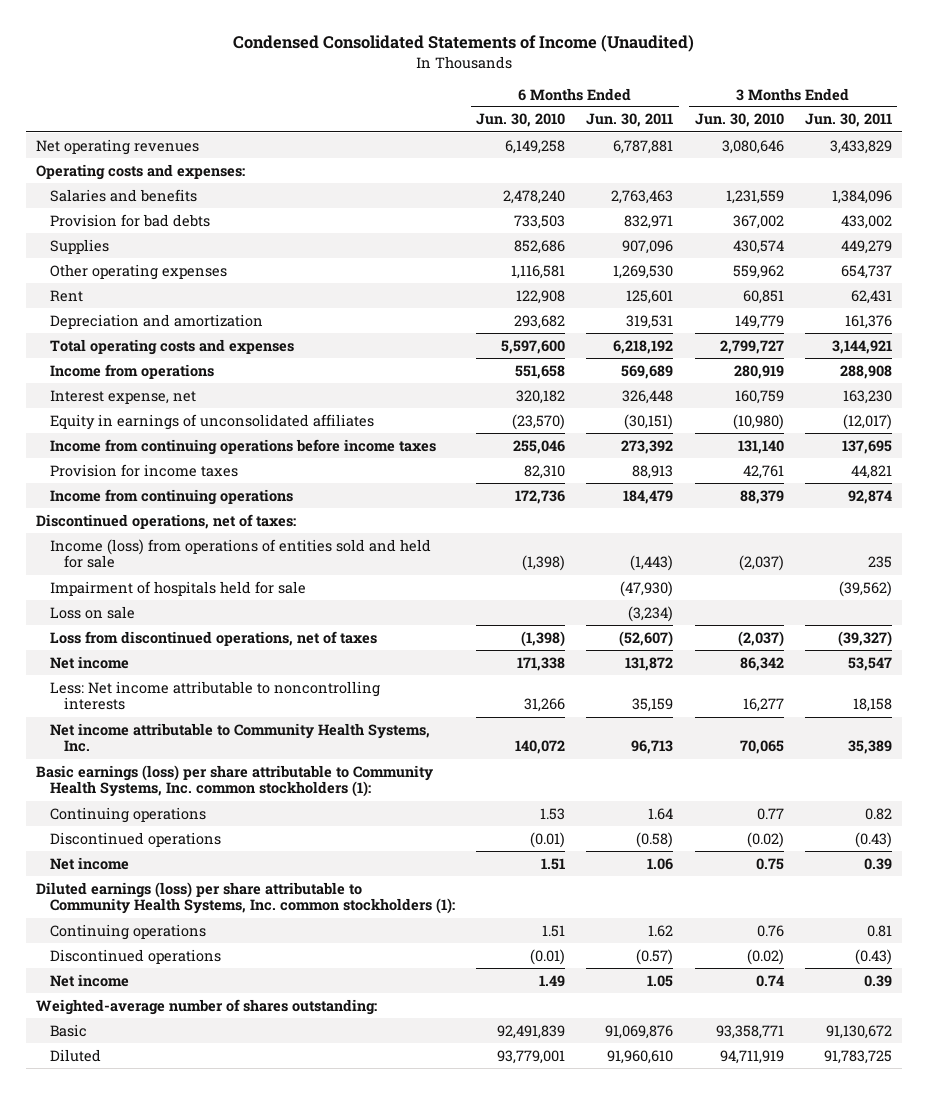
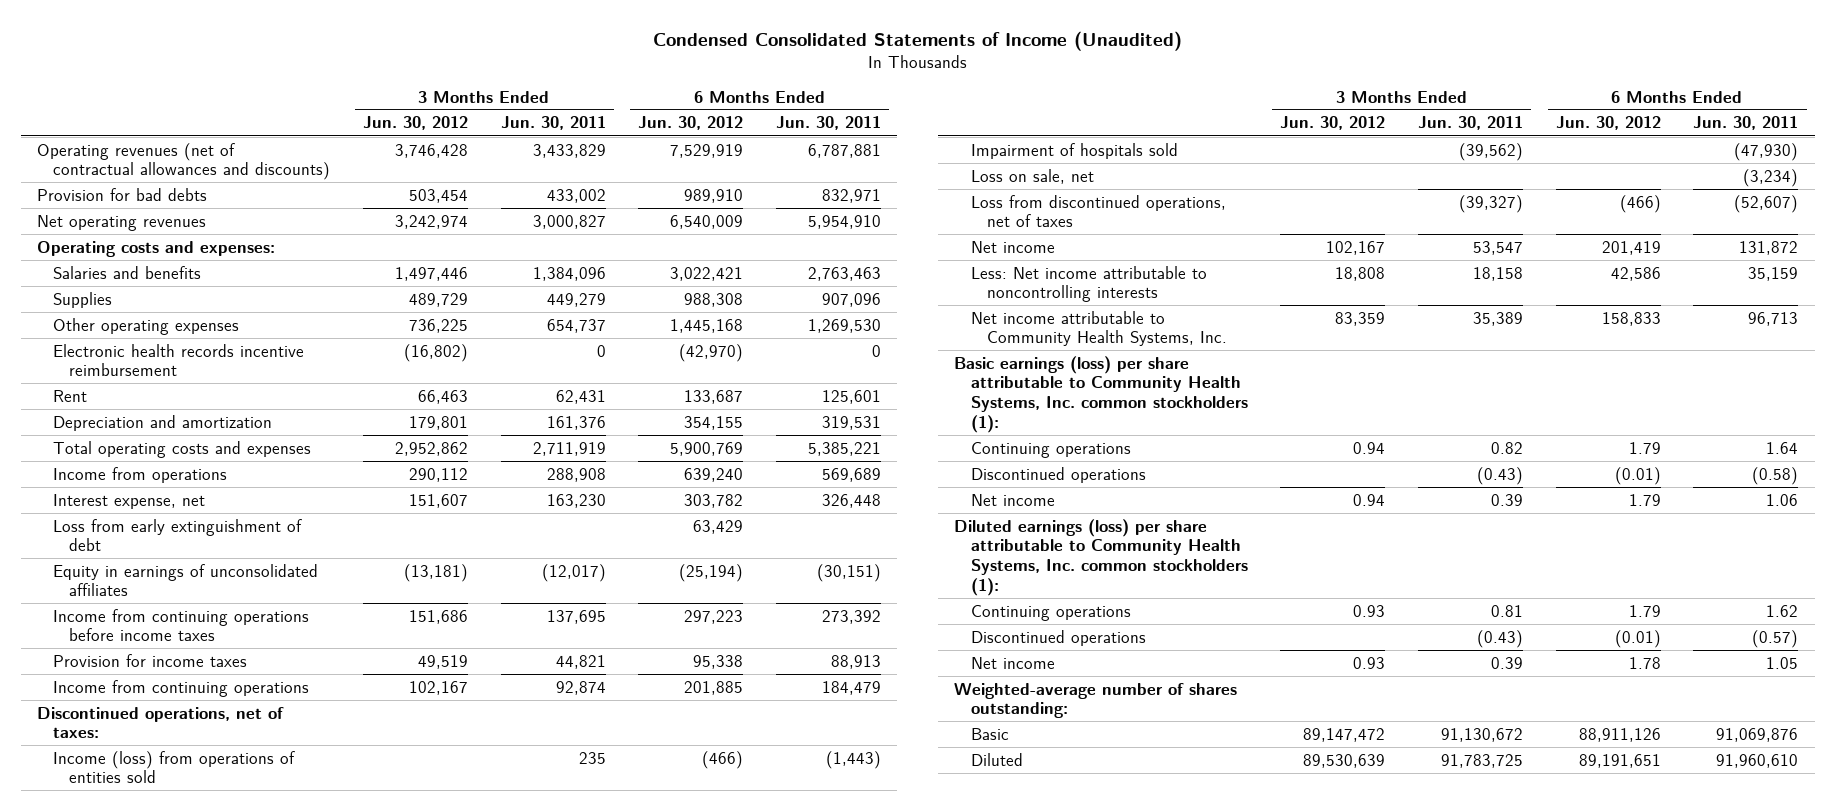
- | 6 Months Ended Jun. 30, 2010 | 6 Months Ended Jun. 30, 2011 | 3 Months Ended Jun. 30, 2010 | 3 Months Ended Jun. 30, 2011
+ | 3 Months Ended Jun. 30, 2012 | 3 Months Ended Jun. 30, 2011 | 6 Months Ended Jun. 30, 2012 | 6 Months Ended Jun. 30, 2011
- Net operating revenues | 6,149,258 | 6,787,881 | 3,080,646 | 3,433,829
+ Operating revenues (net of contractual allowances and discounts) | 3,746,428 | 3,433,829 | 7,529,919 | 6,787,881
moved up: Provision for bad debts | 503,454 | 433,002 | 989,910 | 832,971
+ Net operating revenues | 3,242,974 | 3,000,827 | 6,540,009 | 5,954,910
+ Electronic health records incentive reimbursement | (16,802) | 0 | (42,970) | 0
- Total operating costs and expenses | 5,597,600 | 6,218,192 | 2,799,727 | 3,144,921
+ Total operating costs and expenses | 2,952,862 | 2,711,919 | 5,900,769 | 5,385,221
+ Loss from early extinguishment of debt | | | 63,429 |
- Income (loss) from operations of entities sold and held for sale | (1,398) | (1,443) | (2,037) | 235
- Impairment of hospitals held for sale | | (47,930) | | (39,562)
- Loss on sale | | (3,234) | |
+ Income (loss) from operations of entities sold | | 235 | (466) | (1,443)
+ Impairment of hospitals sold | | (39,562) | | (47,930)
+ Loss on sale, net | | | | (3,234)

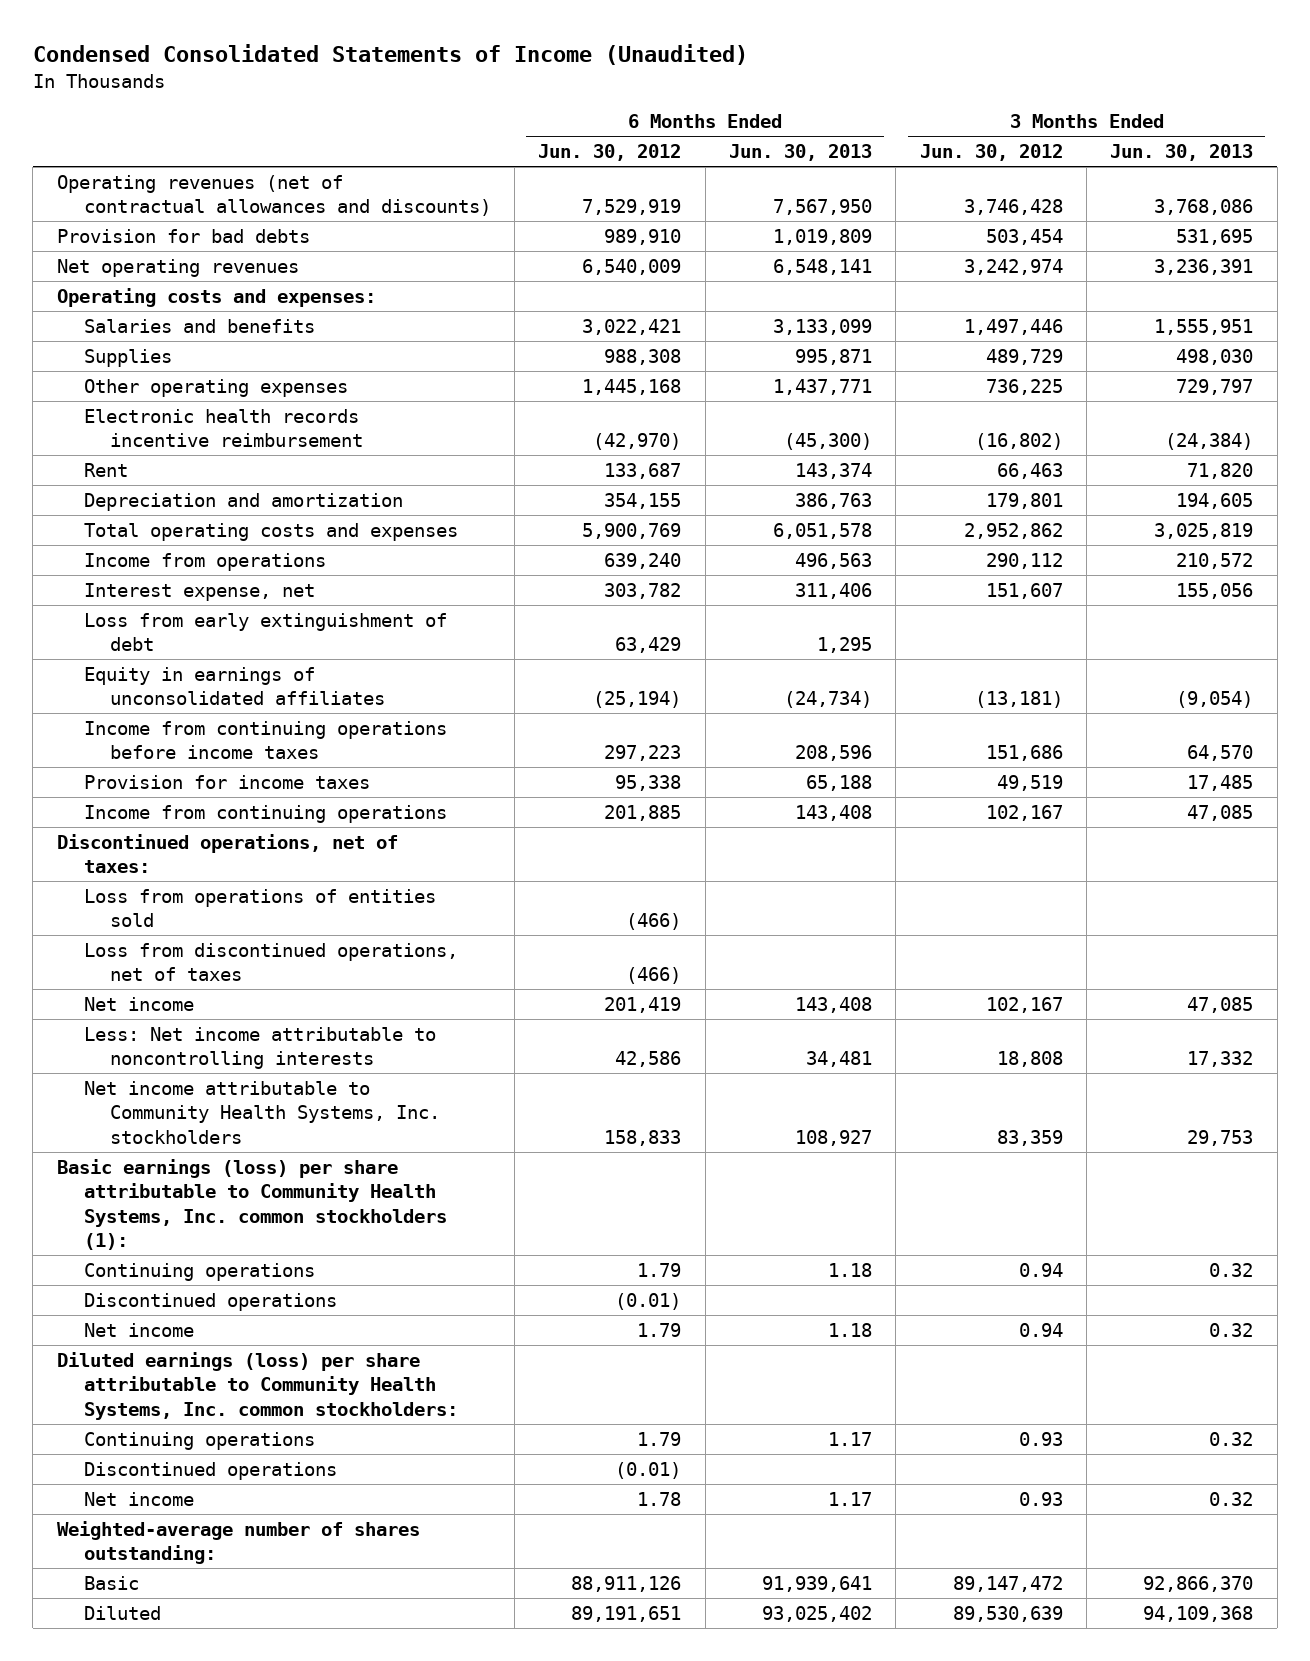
- | 3 Months Ended Jun. 30, 2012 | 3 Months Ended Jun. 30, 2011 | 6 Months Ended Jun. 30, 2012 | 6 Months Ended Jun. 30, 2011
+ | 6 Months Ended Jun. 30, 2012 | 6 Months Ended Jun. 30, 2013 | 3 Months Ended Jun. 30, 2012 | 3 Months Ended Jun. 30, 2013
- Income (loss) from operations of entities sold | | 235 | (466) | (1,443)
- Impairment of hospitals sold | | (39,562) | | (47,930)
- Loss on sale, net | | | | (3,234)
+ Loss from operations of entities sold | (466) | | |
- Net income attributable to Community Health Systems, Inc. | 83,359 | 35,389 | 158,833 | 96,713
+ Net income attributable to Community Health Systems, Inc. stockholders | 158,833 | 108,927 | 83,359 | 29,753
- Diluted earnings (loss) per share attributable to Community Health Systems, Inc. common stockholders (1):
+ Diluted earnings (loss) per share attributable to Community Health Systems, Inc. common stockholders:

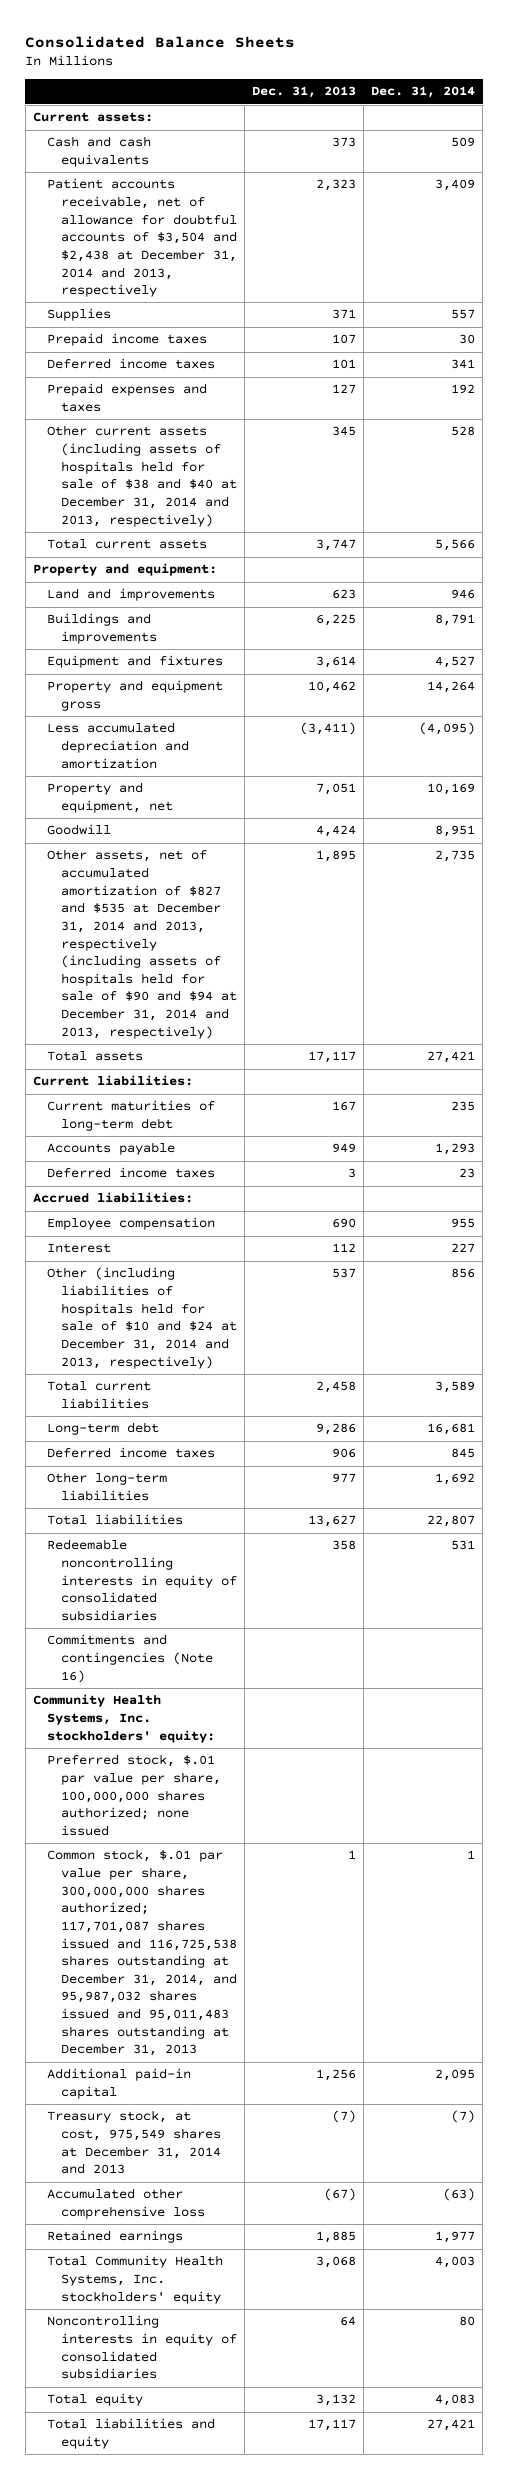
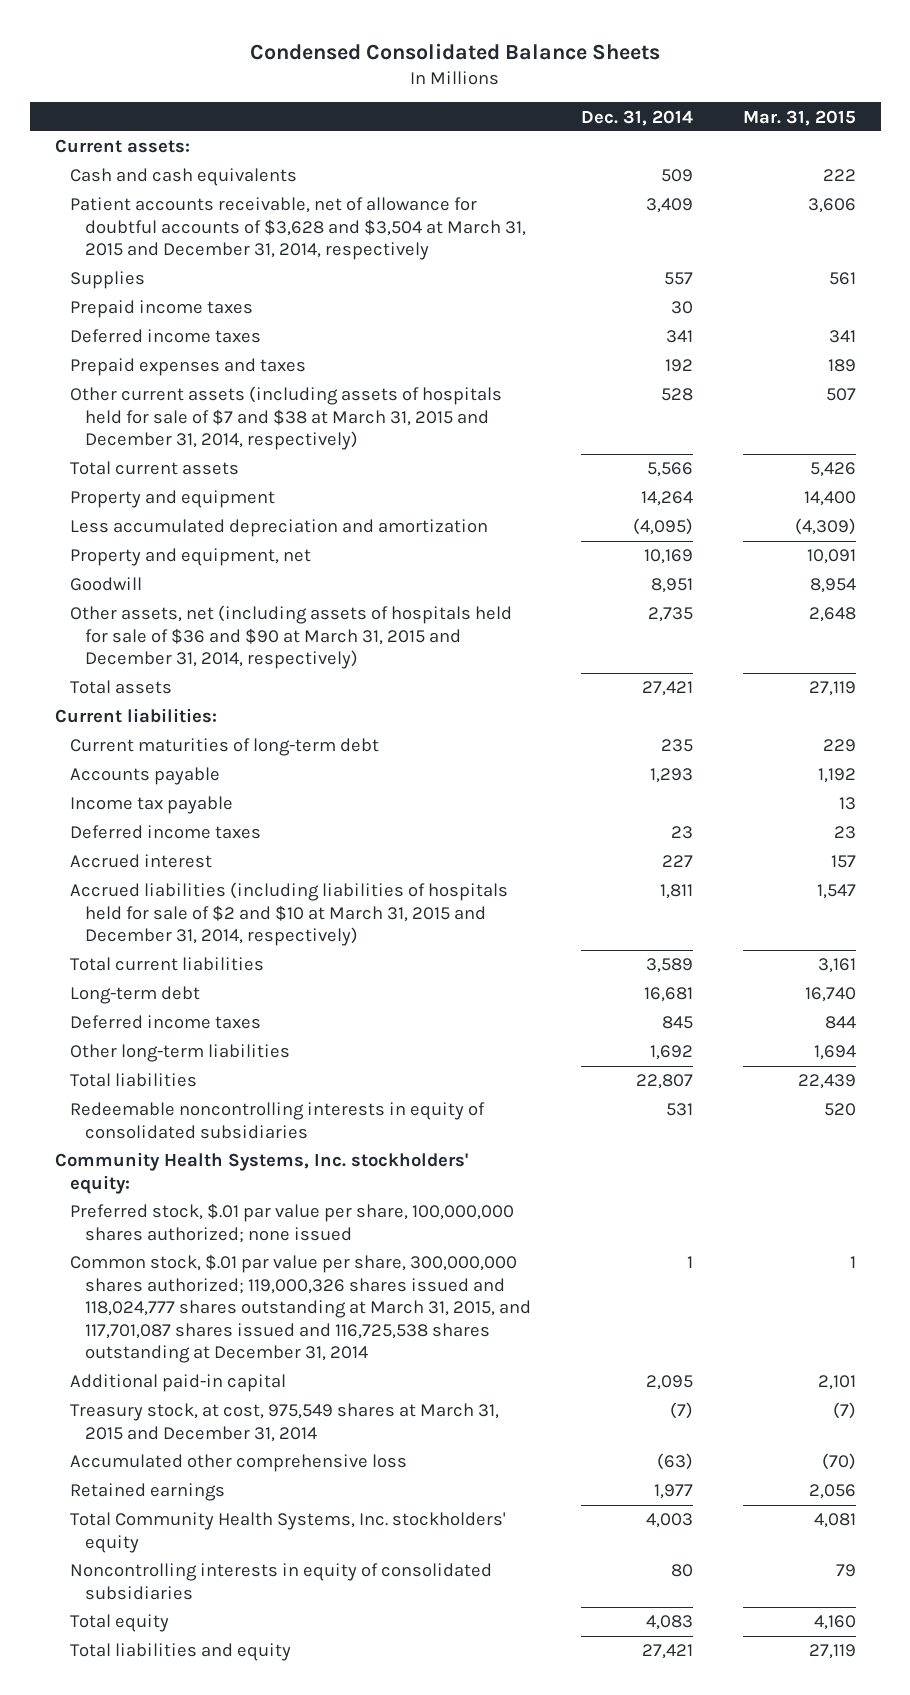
- Consolidated Balance Sheets
+ Condensed Consolidated Balance Sheets
- | Dec. 31, 2013 | Dec. 31, 2014
+ | Dec. 31, 2014 | Mar. 31, 2015
- Patient accounts receivable, net of allowance for doubtful accounts of $3,504 and $2,438 at December 31, 2014 and 2013, respectively | 2,323 | 3,409
+ Patient accounts receivable, net of allowance for doubtful accounts of $3,628 and $3,504 at March 31, 2015 and December 31, 2014, respectively | 3,409 | 3,606
- Other current assets (including assets of hospitals held for sale of $38 and $40 at December 31, 2014 and 2013, respectively) | 345 | 528
+ Other current assets (including assets of hospitals held for sale of $7 and $38 at March 31, 2015 and December 31, 2014, respectively) | 528 | 507
- Property and equipment:
- Land and improvements | 623 | 946
- Buildings and improvements | 6,225 | 8,791
- Equipment and fixtures | 3,614 | 4,527
- Property and equipment gross | 10,462 | 14,264
+ Property and equipment | 14,264 | 14,400
- Other assets, net of accumulated amortization of $827 and $535 at December 31, 2014 and 2013, respectively (including assets of hospitals held for sale of $90 and $94 at December 31, 2014 and 2013, respectively) | 1,895 | 2,735
+ Other assets, net (including assets of hospitals held for sale of $36 and $90 at March 31, 2015 and December 31, 2014, respectively) | 2,735 | 2,648
+ Income tax payable | | 13
- Accrued liabilities:
- Employee compensation | 690 | 955
- Interest | 112 | 227
- Other (including liabilities of hospitals held for sale of $10 and $24 at December 31, 2014 and 2013, respectively) | 537 | 856
+ Accrued interest | 227 | 157
+ Accrued liabilities (including liabilities of hospitals held for sale of $2 and $10 at March 31, 2015 and December 31, 2014, respectively) | 1,811 | 1,547
- Commitments and contingencies (Note 16)
- Common stock, $.01 par value per share, 300,000,000 shares authorized; 117,701,087 shares issued and 116,725,538 shares outstanding at December 31, 2014, and 95,987,032 shares issued and 95,011,483 shares outstanding at December 31, 2013 | 1 | 1
+ Common stock, $.01 par value per share, 300,000,000 shares authorized; 119,000,326 shares issued and 118,024,777 shares outstanding at March 31, 2015, and 117,701,087 shares issued and 116,725,538 shares outstanding at December 31, 2014 | 1 | 1
- Treasury stock, at cost, 975,549 shares at December 31, 2014 and 2013 | (7) | (7)
+ Treasury stock, at cost, 975,549 shares at March 31, 2015 and December 31, 2014 | (7) | (7)

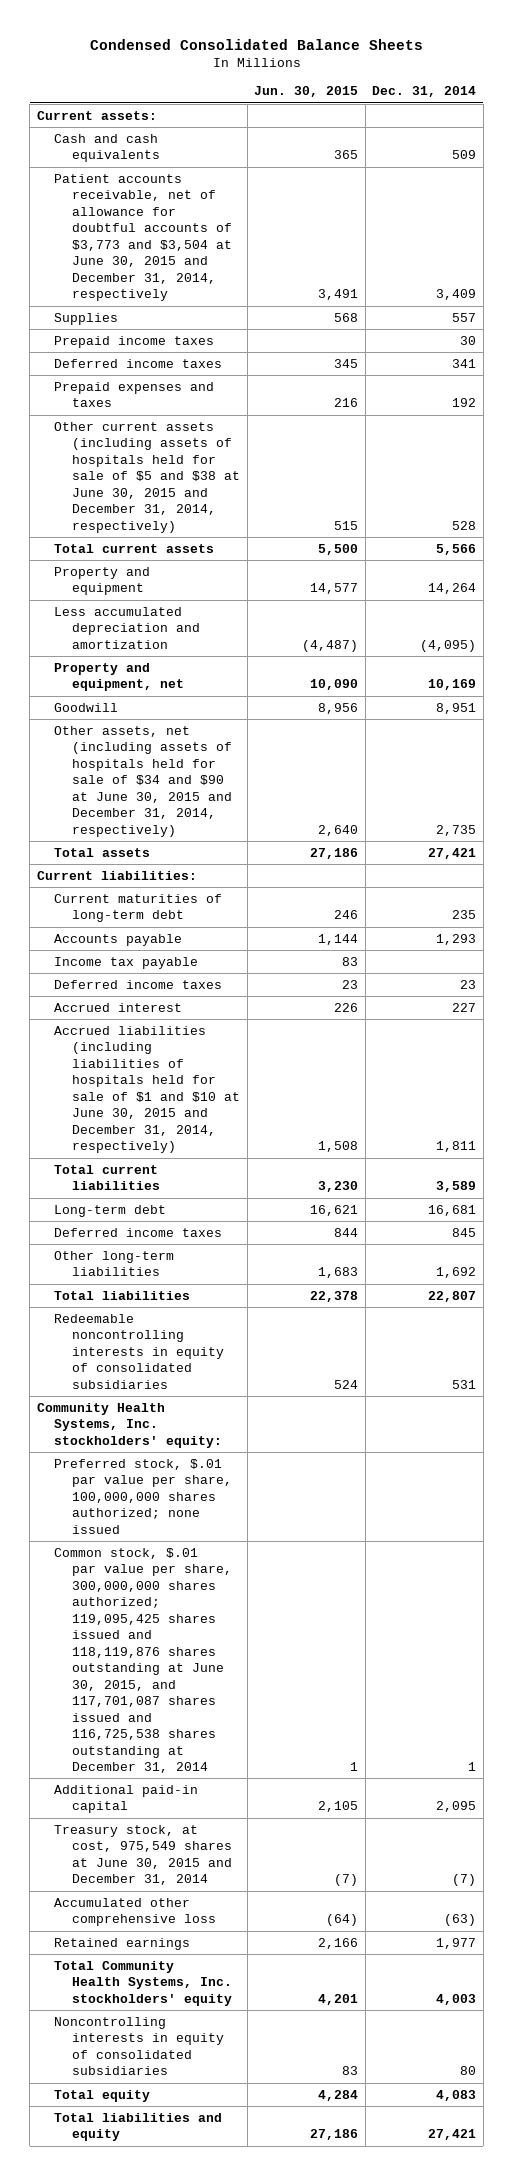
- | Dec. 31, 2014 | Mar. 31, 2015
+ | Jun. 30, 2015 | Dec. 31, 2014
- Patient accounts receivable, net of allowance for doubtful accounts of $3,628 and $3,504 at March 31, 2015 and December 31, 2014, respectively | 3,409 | 3,606
+ Patient accounts receivable, net of allowance for doubtful accounts of $3,773 and $3,504 at June 30, 2015 and December 31, 2014, respectively | 3,491 | 3,409
- Other current assets (including assets of hospitals held for sale of $7 and $38 at March 31, 2015 and December 31, 2014, respectively) | 528 | 507
+ Other current assets (including assets of hospitals held for sale of $5 and $38 at June 30, 2015 and December 31, 2014, respectively) | 515 | 528
- Other assets, net (including assets of hospitals held for sale of $36 and $90 at March 31, 2015 and December 31, 2014, respectively) | 2,735 | 2,648
+ Other assets, net (including assets of hospitals held for sale of $34 and $90 at June 30, 2015 and December 31, 2014, respectively) | 2,640 | 2,735
- Accrued liabilities (including liabilities of hospitals held for sale of $2 and $10 at March 31, 2015 and December 31, 2014, respectively) | 1,811 | 1,547
+ Accrued liabilities (including liabilities of hospitals held for sale of $1 and $10 at June 30, 2015 and December 31, 2014, respectively) | 1,508 | 1,811
- Common stock, $.01 par value per share, 300,000,000 shares authorized; 119,000,326 shares issued and 118,024,777 shares outstanding at March 31, 2015, and 117,701,087 shares issued and 116,725,538 shares outstanding at December 31, 2014 | 1 | 1
+ Common stock, $.01 par value per share, 300,000,000 shares authorized; 119,095,425 shares issued and 118,119,876 shares outstanding at June 30, 2015, and 117,701,087 shares issued and 116,725,538 shares outstanding at December 31, 2014 | 1 | 1
- Treasury stock, at cost, 975,549 shares at March 31, 2015 and December 31, 2014 | (7) | (7)
+ Treasury stock, at cost, 975,549 shares at June 30, 2015 and December 31, 2014 | (7) | (7)

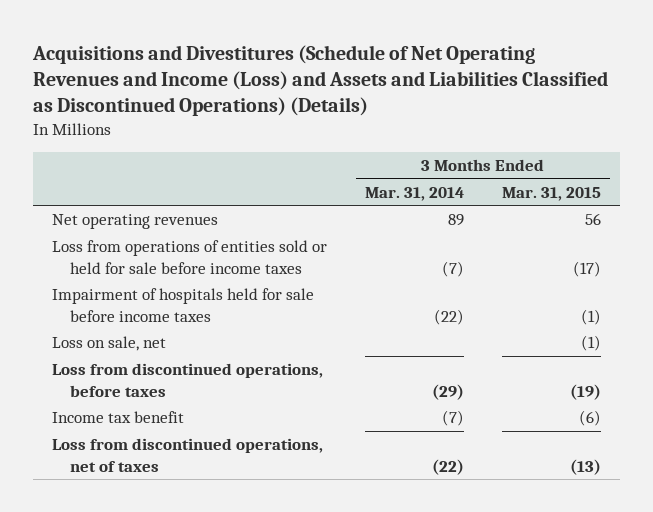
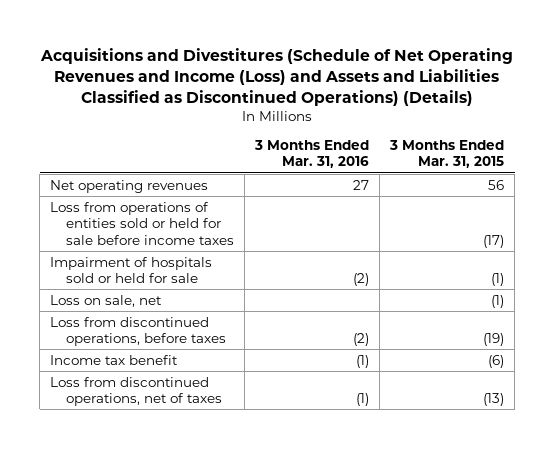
- | 3 Months Ended Mar. 31, 2014 | 3 Months Ended Mar. 31, 2015
+ | 3 Months Ended Mar. 31, 2016 | 3 Months Ended Mar. 31, 2015
- Impairment of hospitals held for sale before income taxes | (22) | (1)
+ Impairment of hospitals sold or held for sale | (2) | (1)

